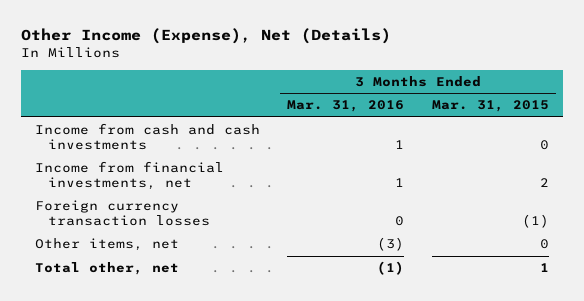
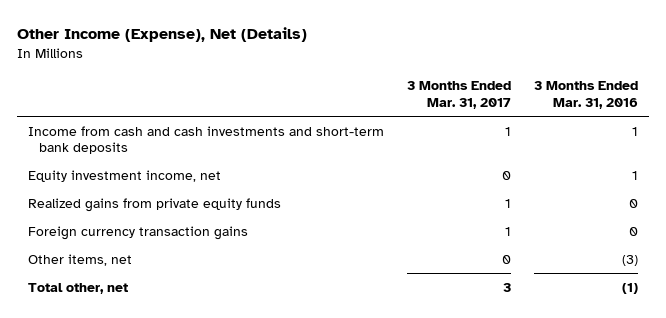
- | 3 Months Ended Mar. 31, 2016 | 3 Months Ended Mar. 31, 2015
+ | 3 Months Ended Mar. 31, 2017 | 3 Months Ended Mar. 31, 2016
- Income from cash and cash investments | 1 | 0
- Income from financial investments, net | 1 | 2
- Foreign currency transaction losses | 0 | (1)
+ Income from cash and cash investments and short-term bank deposits | 1 | 1
+ Equity investment income, net | 0 | 1
+ Realized gains from private equity funds | 1 | 0
+ Foreign currency transaction gains | 1 | 0

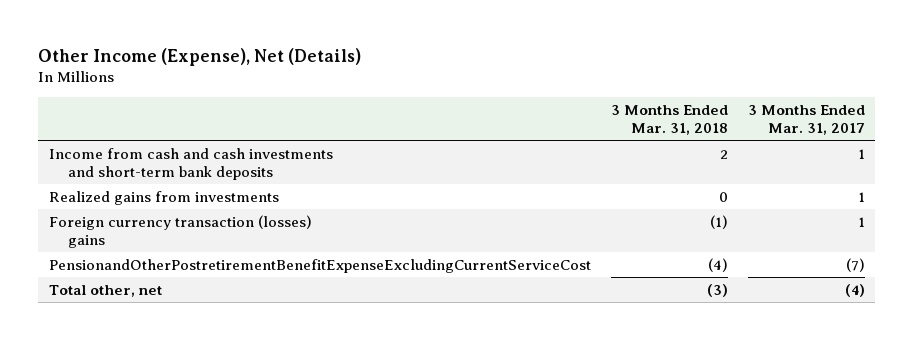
- | 3 Months Ended Mar. 31, 2017 | 3 Months Ended Mar. 31, 2016
+ | 3 Months Ended Mar. 31, 2018 | 3 Months Ended Mar. 31, 2017
- Equity investment income, net | 0 | 1
- Realized gains from private equity funds | 1 | 0
- Foreign currency transaction gains | 1 | 0
- Other items, net | 0 | (3)
- Total other, net | 3 | (1)
+ Realized gains from investments | 0 | 1
+ Foreign currency transaction (losses) gains | (1) | 1
+ PensionandOtherPostretirementBenefitExpenseExcludingCurrentServiceCost | (4) | (7)
+ Total other, net | (3) | (4)

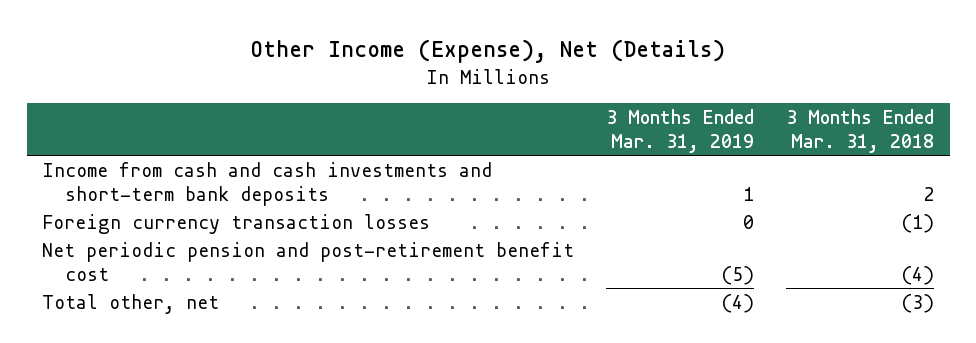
- | 3 Months Ended Mar. 31, 2018 | 3 Months Ended Mar. 31, 2017
+ | 3 Months Ended Mar. 31, 2019 | 3 Months Ended Mar. 31, 2018
- Realized gains from investments | 0 | 1
- Foreign currency transaction (losses) gains | (1) | 1
- PensionandOtherPostretirementBenefitExpenseExcludingCurrentServiceCost | (4) | (7)
+ Foreign currency transaction losses | 0 | (1)
+ Net periodic pension and post-retirement benefit cost | (5) | (4)

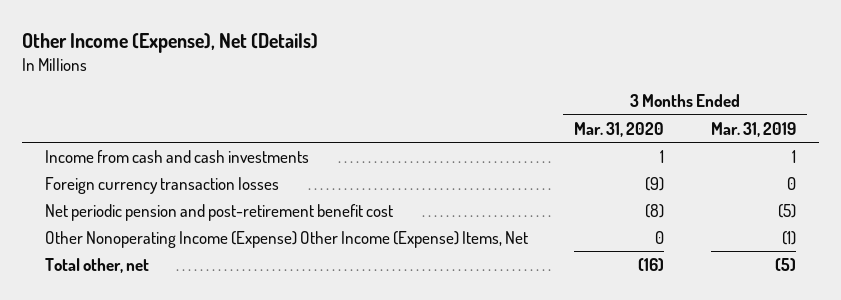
- | 3 Months Ended Mar. 31, 2019 | 3 Months Ended Mar. 31, 2018
+ | 3 Months Ended Mar. 31, 2020 | 3 Months Ended Mar. 31, 2019
- Income from cash and cash investments and short-term bank deposits | 1 | 2
+ Income from cash and cash investments | 1 | 1
- Total other, net | (4) | (3)
+ Other Nonoperating Income (Expense) Other Income (Expense) Items, Net | 0 | (1)
+ Total other, net | (16) | (5)

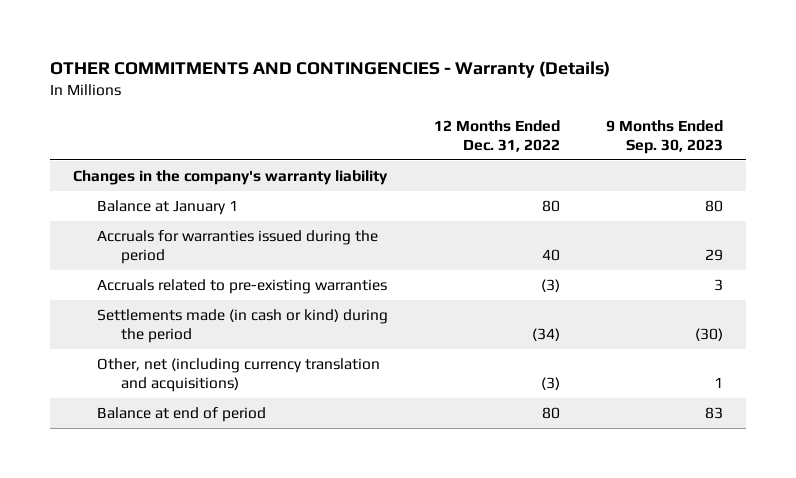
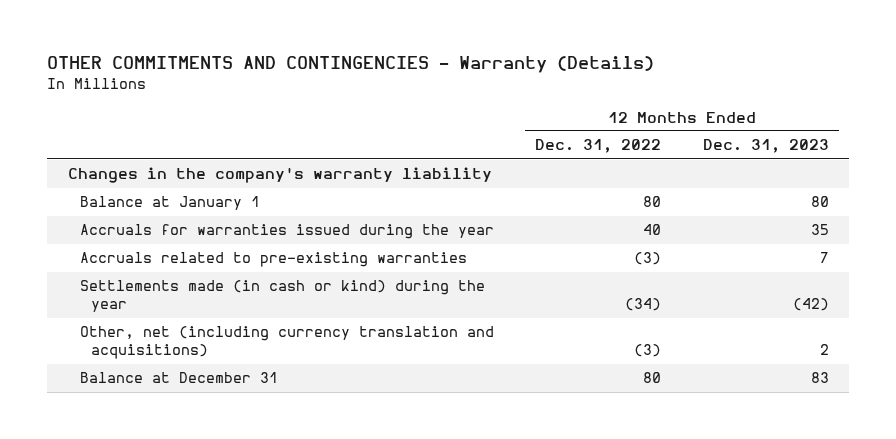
- | 12 Months Ended Dec. 31, 2022 | 9 Months Ended Sep. 30, 2023
+ | 12 Months Ended Dec. 31, 2022 | 12 Months Ended Dec. 31, 2023
- Accruals for warranties issued during the period | 40 | 29
+ Accruals for warranties issued during the year | 40 | 35
- Settlements made (in cash or kind) during the period | (34) | (30)
+ Settlements made (in cash or kind) during the year | (34) | (42)
- Balance at end of period | 80 | 83
+ Balance at December 31 | 80 | 83

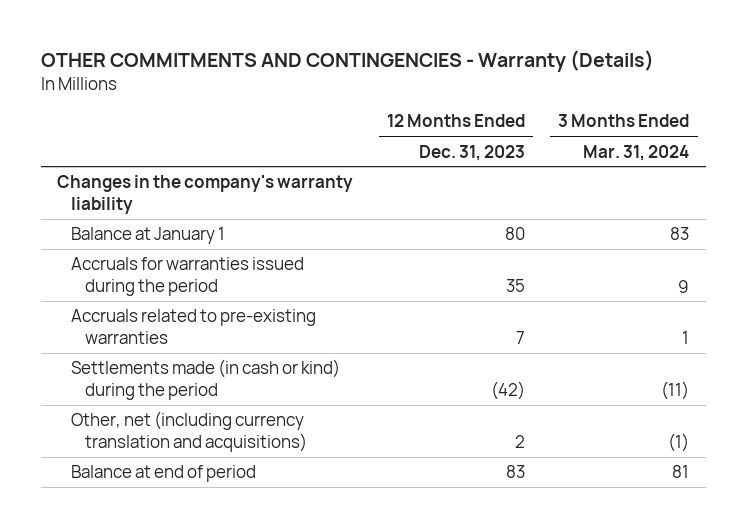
- | 12 Months Ended Dec. 31, 2022 | 12 Months Ended Dec. 31, 2023
+ | 12 Months Ended Dec. 31, 2023 | 3 Months Ended Mar. 31, 2024
- Accruals for warranties issued during the year | 40 | 35
+ Accruals for warranties issued during the period | 35 | 9
- Settlements made (in cash or kind) during the year | (34) | (42)
+ Settlements made (in cash or kind) during the period | (42) | (11)
- Balance at December 31 | 80 | 83
+ Balance at end of period | 83 | 81

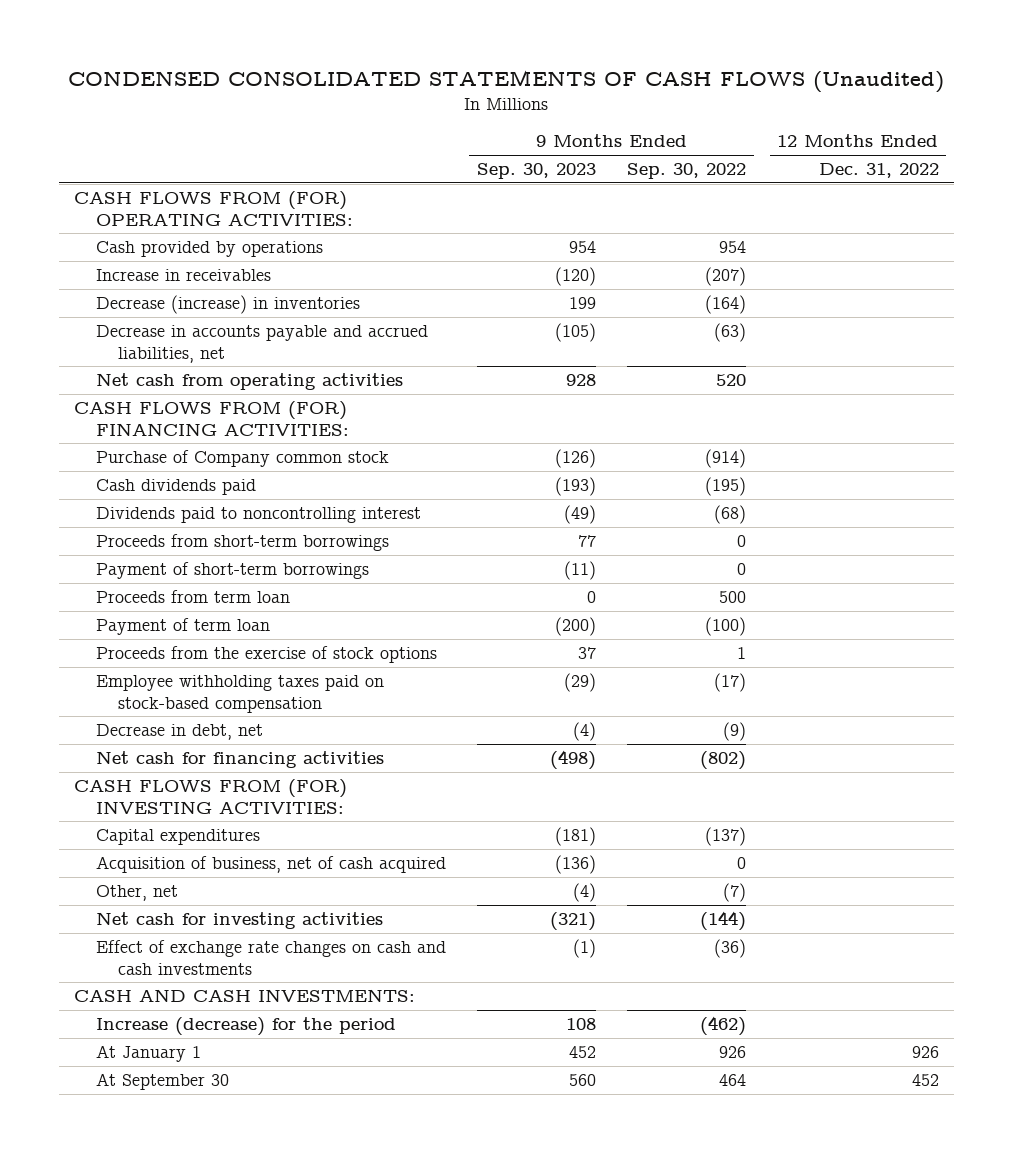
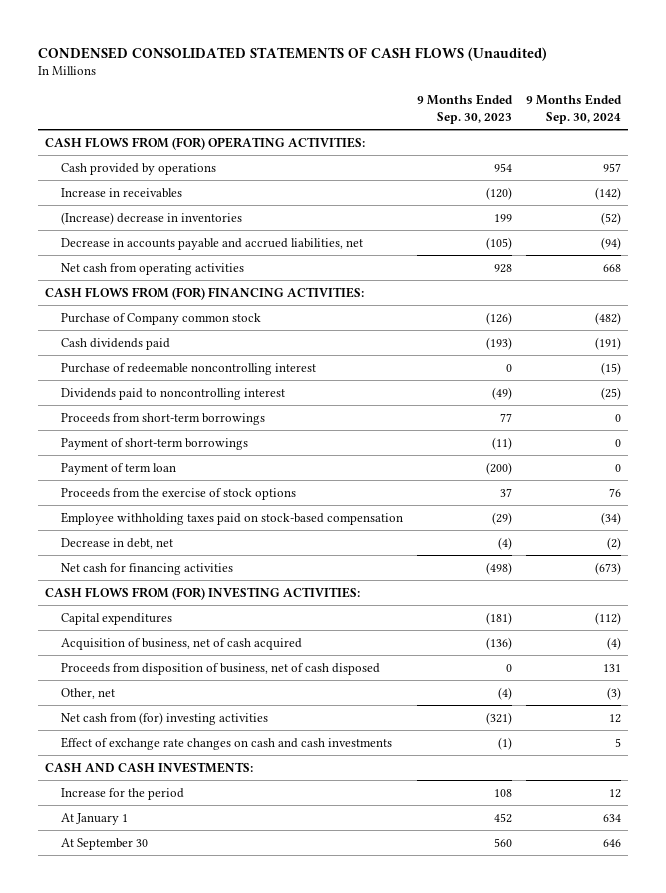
- | 9 Months Ended Sep. 30, 2023 | 9 Months Ended Sep. 30, 2022 | 12 Months Ended Dec. 31, 2022
+ | 9 Months Ended Sep. 30, 2023 | 9 Months Ended Sep. 30, 2024
- Decrease (increase) in inventories | 199 | (164) |
+ (Increase) decrease in inventories | 199 | (52)
+ Purchase of redeemable noncontrolling interest | 0 | (15)
- Proceeds from term loan | 0 | 500 |
+ Proceeds from disposition of business, net of cash disposed | 0 | 131
- Net cash for investing activities | (321) | (144) |
+ Net cash from (for) investing activities | (321) | 12
- Increase (decrease) for the period | 108 | (462) |
+ Increase for the period | 108 | 12

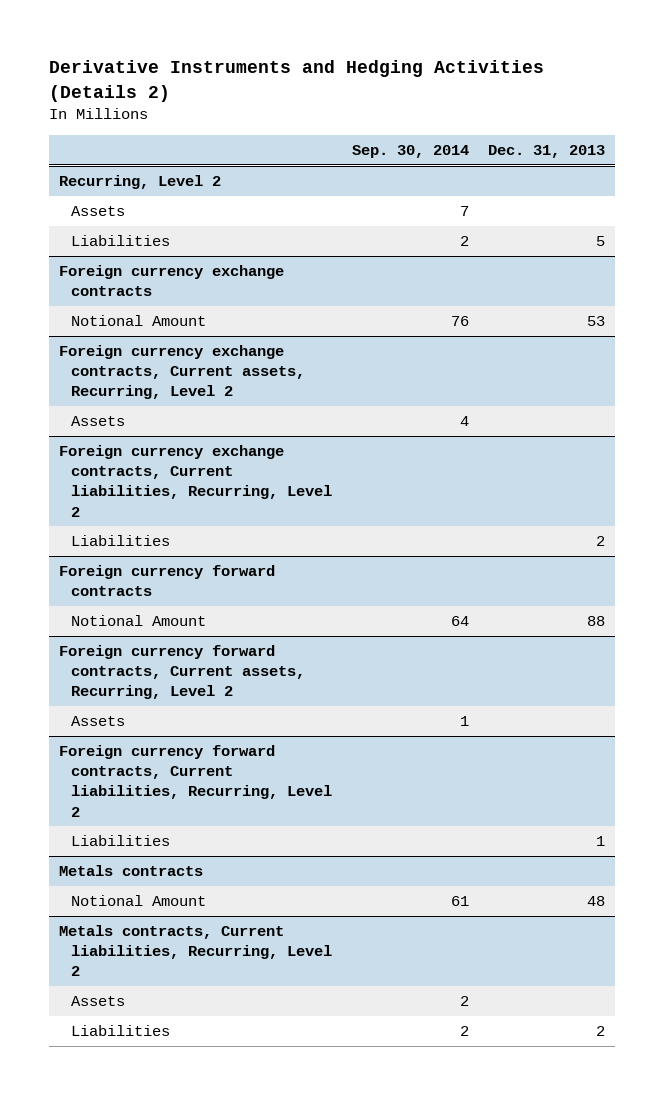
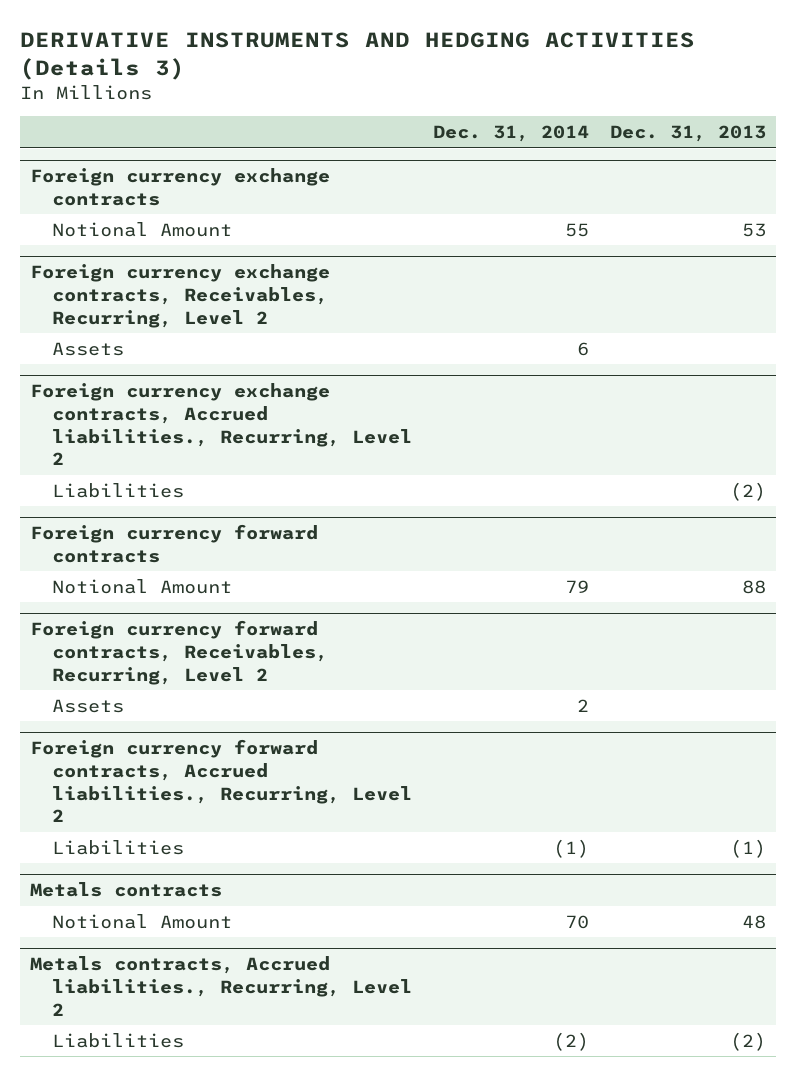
- Derivative Instruments and Hedging Activities (Details 2)
+ DERIVATIVE INSTRUMENTS AND HEDGING ACTIVITIES (Details 3)
- | Sep. 30, 2014 | Dec. 31, 2013
+ | Dec. 31, 2014 | Dec. 31, 2013
- Recurring, Level 2
- Assets | 7 |
- Liabilities | 2 | 5
- Foreign currency exchange contracts, Current assets, Recurring, Level 2
+ Foreign currency exchange contracts, Receivables, Recurring, Level 2
- Foreign currency exchange contracts, Current liabilities, Recurring, Level 2
- Liabilities | | 2
+ Foreign currency exchange contracts, Accrued liabilities., Recurring, Level 2
+ Liabilities | | (2)
- Foreign currency forward contracts, Current assets, Recurring, Level 2
+ Foreign currency forward contracts, Receivables, Recurring, Level 2
- Foreign currency forward contracts, Current liabilities, Recurring, Level 2
- Liabilities | | 1
+ Foreign currency forward contracts, Accrued liabilities., Recurring, Level 2
+ Liabilities | (1) | (1)
- Metals contracts, Current liabilities, Recurring, Level 2
- Assets | 2 |
- Liabilities | 2 | 2
+ Metals contracts, Accrued liabilities., Recurring, Level 2
+ Liabilities | (2) | (2)

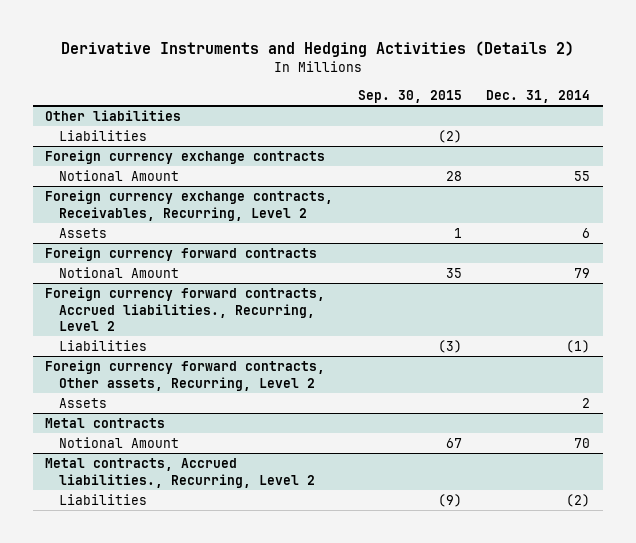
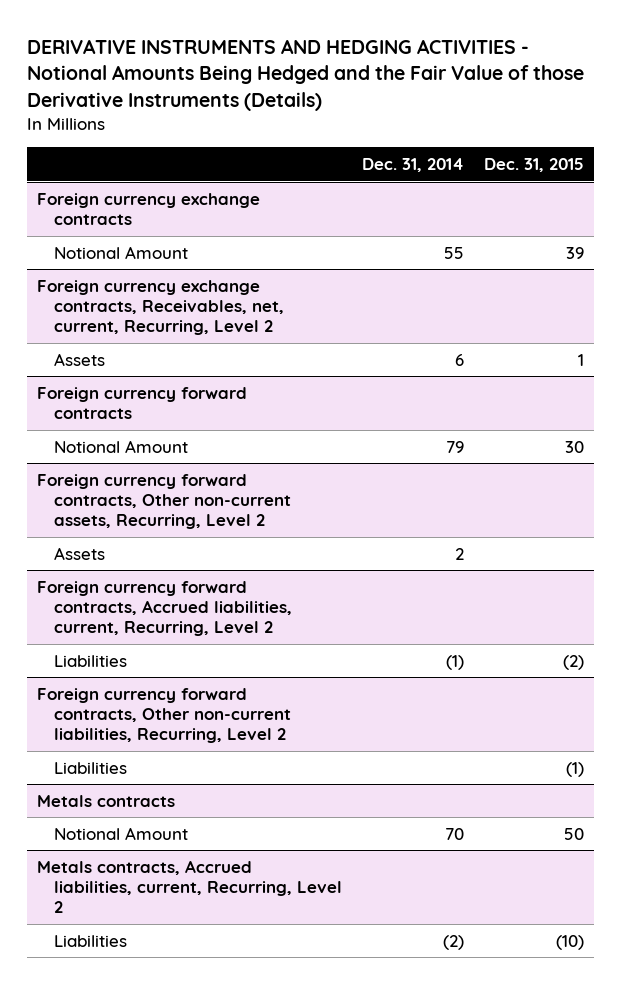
- Derivative Instruments and Hedging Activities (Details 2)
+ DERIVATIVE INSTRUMENTS AND HEDGING ACTIVITIES - Notional Amounts Being Hedged and the Fair Value of those Derivative Instruments (Details)
- | Sep. 30, 2015 | Dec. 31, 2014
+ | Dec. 31, 2014 | Dec. 31, 2015
- Other liabilities
- Liabilities | (2) |
- Foreign currency exchange contracts, Receivables, Recurring, Level 2
+ Foreign currency exchange contracts, Receivables, net, current, Recurring, Level 2
- Foreign currency forward contracts, Accrued liabilities., Recurring, Level 2
- Liabilities | (3) | (1)
- Foreign currency forward contracts, Other assets, Recurring, Level 2
+ Foreign currency forward contracts, Other non-current assets, Recurring, Level 2
- Metal contracts
+ Foreign currency forward contracts, Accrued liabilities, current, Recurring, Level 2
+ Liabilities | (1) | (2)
+ Foreign currency forward contracts, Other non-current liabilities, Recurring, Level 2
+ Liabilities | | (1)
+ Metals contracts
- Metal contracts, Accrued liabilities., Recurring, Level 2
+ Metals contracts, Accrued liabilities, current, Recurring, Level 2

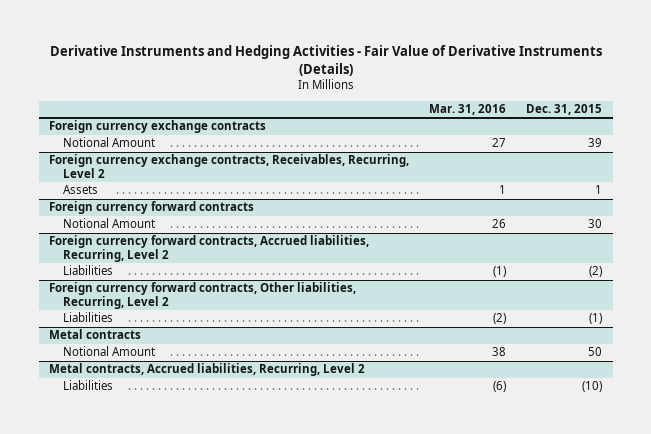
- DERIVATIVE INSTRUMENTS AND HEDGING ACTIVITIES - Notional Amounts Being Hedged and the Fair Value of those Derivative Instruments (Details)
+ Derivative Instruments and Hedging Activities - Fair Value of Derivative Instruments (Details)
- | Dec. 31, 2014 | Dec. 31, 2015
+ | Mar. 31, 2016 | Dec. 31, 2015
- Foreign currency exchange contracts, Receivables, net, current, Recurring, Level 2
+ Foreign currency exchange contracts, Receivables, Recurring, Level 2
- Foreign currency forward contracts, Other non-current assets, Recurring, Level 2
- Assets | 2 |
- Foreign currency forward contracts, Accrued liabilities, current, Recurring, Level 2
+ Foreign currency forward contracts, Accrued liabilities, Recurring, Level 2
- Foreign currency forward contracts, Other non-current liabilities, Recurring, Level 2
+ Foreign currency forward contracts, Other liabilities, Recurring, Level 2
- Metals contracts
+ Metal contracts
- Metals contracts, Accrued liabilities, current, Recurring, Level 2
+ Metal contracts, Accrued liabilities, Recurring, Level 2

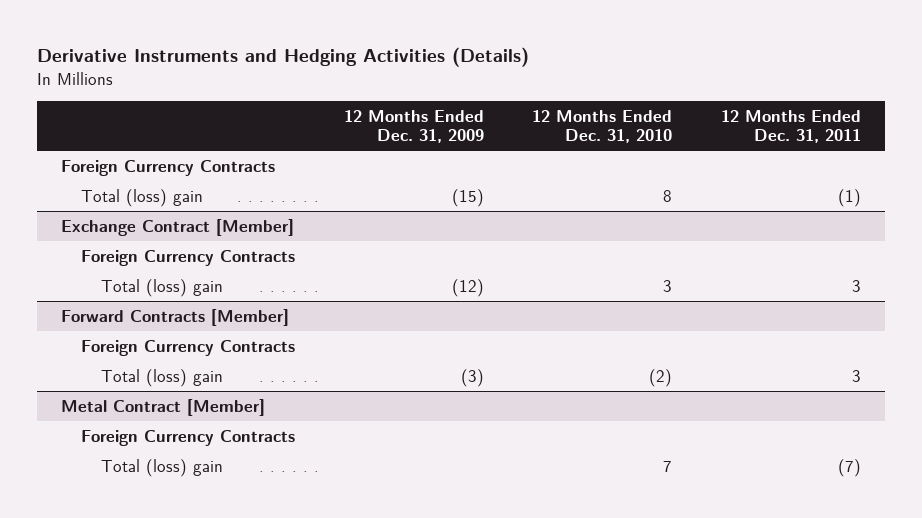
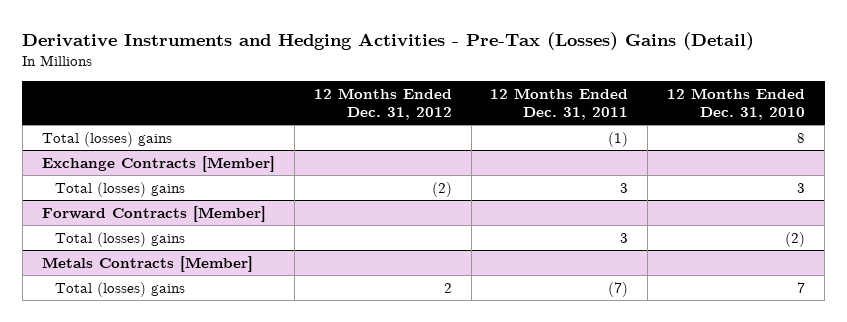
- Derivative Instruments and Hedging Activities (Details)
+ Derivative Instruments and Hedging Activities - Pre-Tax (Losses) Gains (Detail)
- | 12 Months Ended Dec. 31, 2009 | 12 Months Ended Dec. 31, 2010 | 12 Months Ended Dec. 31, 2011
+ | 12 Months Ended Dec. 31, 2012 | 12 Months Ended Dec. 31, 2011 | 12 Months Ended Dec. 31, 2010
- Foreign Currency Contracts
- Total (loss) gain | (15) | 8 | (1)
- Exchange Contract [Member]
- Foreign Currency Contracts
- Total (loss) gain | (12) | 3 | 3
+ Total (losses) gains | | (1) | 8
+ Exchange Contracts [Member]
+ Total (losses) gains | (2) | 3 | 3
@ Forward Contracts [Member]
- Foreign Currency Contracts
- Total (loss) gain | (3) | (2) | 3
- Metal Contract [Member]
- Foreign Currency Contracts
- Total (loss) gain | | 7 | (7)
@ Forward Contracts [Member]
+ Total (losses) gains | | 3 | (2)
+ Metals Contracts [Member]
+ Total (losses) gains | 2 | (7) | 7

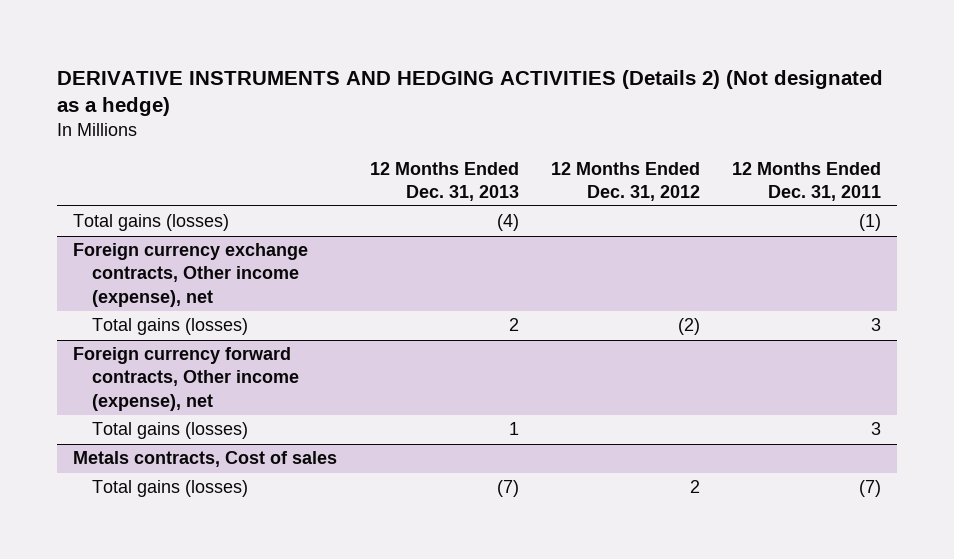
- Derivative Instruments and Hedging Activities - Pre-Tax (Losses) Gains (Detail)
+ DERIVATIVE INSTRUMENTS AND HEDGING ACTIVITIES (Details 2) (Not designated as a hedge)
- | 12 Months Ended Dec. 31, 2012 | 12 Months Ended Dec. 31, 2011 | 12 Months Ended Dec. 31, 2010
+ | 12 Months Ended Dec. 31, 2013 | 12 Months Ended Dec. 31, 2012 | 12 Months Ended Dec. 31, 2011
- Total (losses) gains | | (1) | 8
- Exchange Contracts [Member]
- Total (losses) gains | (2) | 3 | 3
- Forward Contracts [Member]
- Total (losses) gains | | 3 | (2)
- Metals Contracts [Member]
- Total (losses) gains | 2 | (7) | 7
+ Total gains (losses) | (4) | | (1)
+ Foreign currency exchange contracts, Other income (expense), net
+ Total gains (losses) | 2 | (2) | 3
+ Foreign currency forward contracts, Other income (expense), net
+ Total gains (losses) | 1 | | 3
+ Metals contracts, Cost of sales
+ Total gains (losses) | (7) | 2 | (7)

